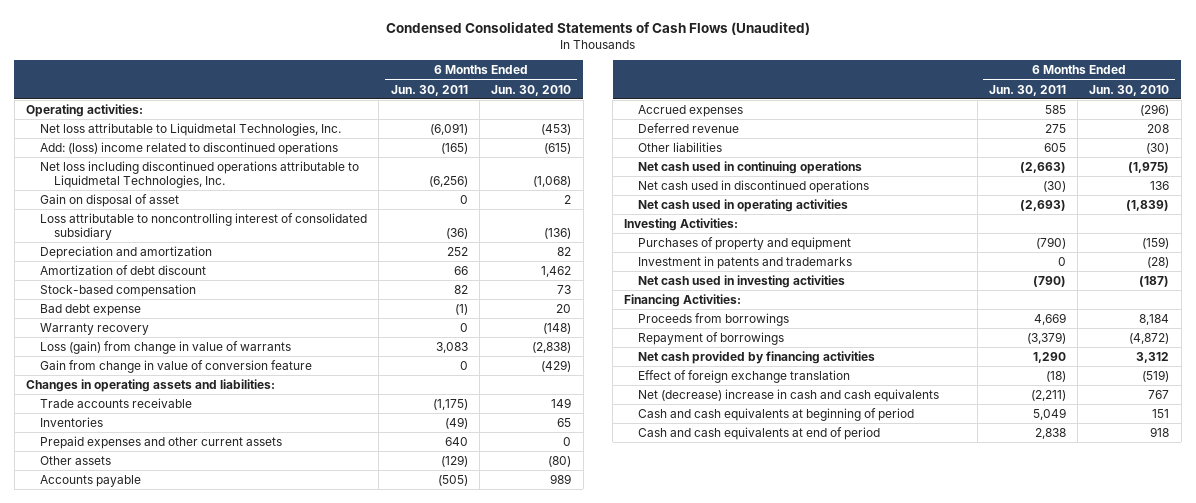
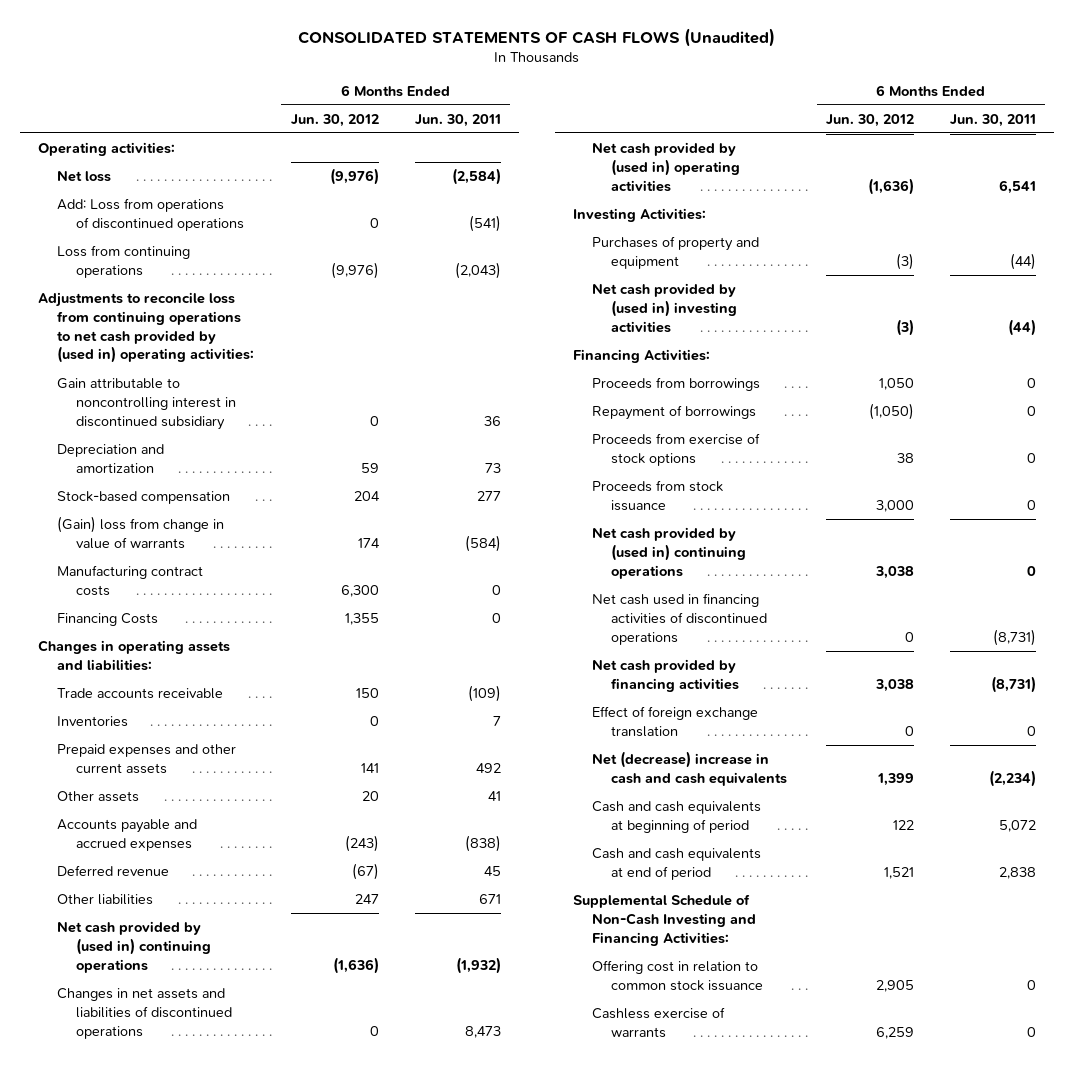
- Condensed Consolidated Statements of Cash Flows (Unaudited)
+ CONSOLIDATED STATEMENTS OF CASH FLOWS (Unaudited)
- | 6 Months Ended Jun. 30, 2011 | 6 Months Ended Jun. 30, 2010
+ | 6 Months Ended Jun. 30, 2012 | 6 Months Ended Jun. 30, 2011
- Net loss attributable to Liquidmetal Technologies, Inc. | (6,091) | (453)
- Add: (loss) income related to discontinued operations | (165) | (615)
- Net loss including discontinued operations attributable to Liquidmetal Technologies, Inc. | (6,256) | (1,068)
- Gain on disposal of asset | 0 | 2
- Loss attributable to noncontrolling interest of consolidated subsidiary | (36) | (136)
- Depreciation and amortization | 252 | 82
- Amortization of debt discount | 66 | 1,462
- Stock-based compensation | 82 | 73
- Bad debt expense | (1) | 20
- Warranty recovery | 0 | (148)
- Loss (gain) from change in value of warrants | 3,083 | (2,838)
- Gain from change in value of conversion feature | 0 | (429)
+ Net loss | (9,976) | (2,584)
+ Add: Loss from operations of discontinued operations | 0 | (541)
+ Loss from continuing operations | (9,976) | (2,043)
+ Adjustments to reconcile loss from continuing operations to net cash provided by (used in) operating activities:
+ Gain attributable to noncontrolling interest in discontinued subsidiary | 0 | 36
+ Depreciation and amortization | 59 | 73
+ Stock-based compensation | 204 | 277
+ (Gain) loss from change in value of warrants | 174 | (584)
+ Manufacturing contract costs | 6,300 | 0
+ Financing Costs | 1,355 | 0
- Trade accounts receivable | (1,175) | 149
- Inventories | (49) | 65
- Prepaid expenses and other current assets | 640 | 0
- Other assets | (129) | (80)
- Accounts payable | (505) | 989
- Accrued expenses | 585 | (296)
- Deferred revenue | 275 | 208
- Other liabilities | 605 | (30)
- Net cash used in continuing operations | (2,663) | (1,975)
- Net cash used in discontinued operations | (30) | 136
- Net cash used in operating activities | (2,693) | (1,839)
+ Trade accounts receivable | 150 | (109)
+ Inventories | 0 | 7
+ Prepaid expenses and other current assets | 141 | 492
+ Other assets | 20 | 41
+ Accounts payable and accrued expenses | (243) | (838)
+ Deferred revenue | (67) | 45
+ Other liabilities | 247 | 671
+ Net cash provided by (used in) continuing operations | (1,636) | (1,932)
+ Changes in net assets and liabilities of discontinued operations | 0 | 8,473
+ Net cash provided by (used in) operating activities | (1,636) | 6,541
- Purchases of property and equipment | (790) | (159)
- Investment in patents and trademarks | 0 | (28)
- Net cash used in investing activities | (790) | (187)
+ Purchases of property and equipment | (3) | (44)
+ Net cash provided by (used in) investing activities | (3) | (44)
- Proceeds from borrowings | 4,669 | 8,184
- Repayment of borrowings | (3,379) | (4,872)
- Net cash provided by financing activities | 1,290 | 3,312
- Effect of foreign exchange translation | (18) | (519)
- Net (decrease) increase in cash and cash equivalents | (2,211) | 767
- Cash and cash equivalents at beginning of period | 5,049 | 151
+ Proceeds from borrowings | 1,050 | 0
+ Repayment of borrowings | (1,050) | 0
+ Proceeds from exercise of stock options | 38 | 0
+ Proceeds from stock issuance | 3,000 | 0
+ Net cash provided by (used in) continuing operations | 3,038 | 0
+ Net cash used in financing activities of discontinued operations | 0 | (8,731)
+ Net cash provided by financing activities | 3,038 | (8,731)
+ Effect of foreign exchange translation | 0 | 0
+ Net (decrease) increase in cash and cash equivalents | 1,399 | (2,234)
+ Cash and cash equivalents at beginning of period | 122 | 5,072
+ Supplemental Schedule of Non-Cash Investing and Financing Activities:
+ Offering cost in relation to common stock issuance | 2,905 | 0
+ Cashless exercise of warrants | 6,259 | 0

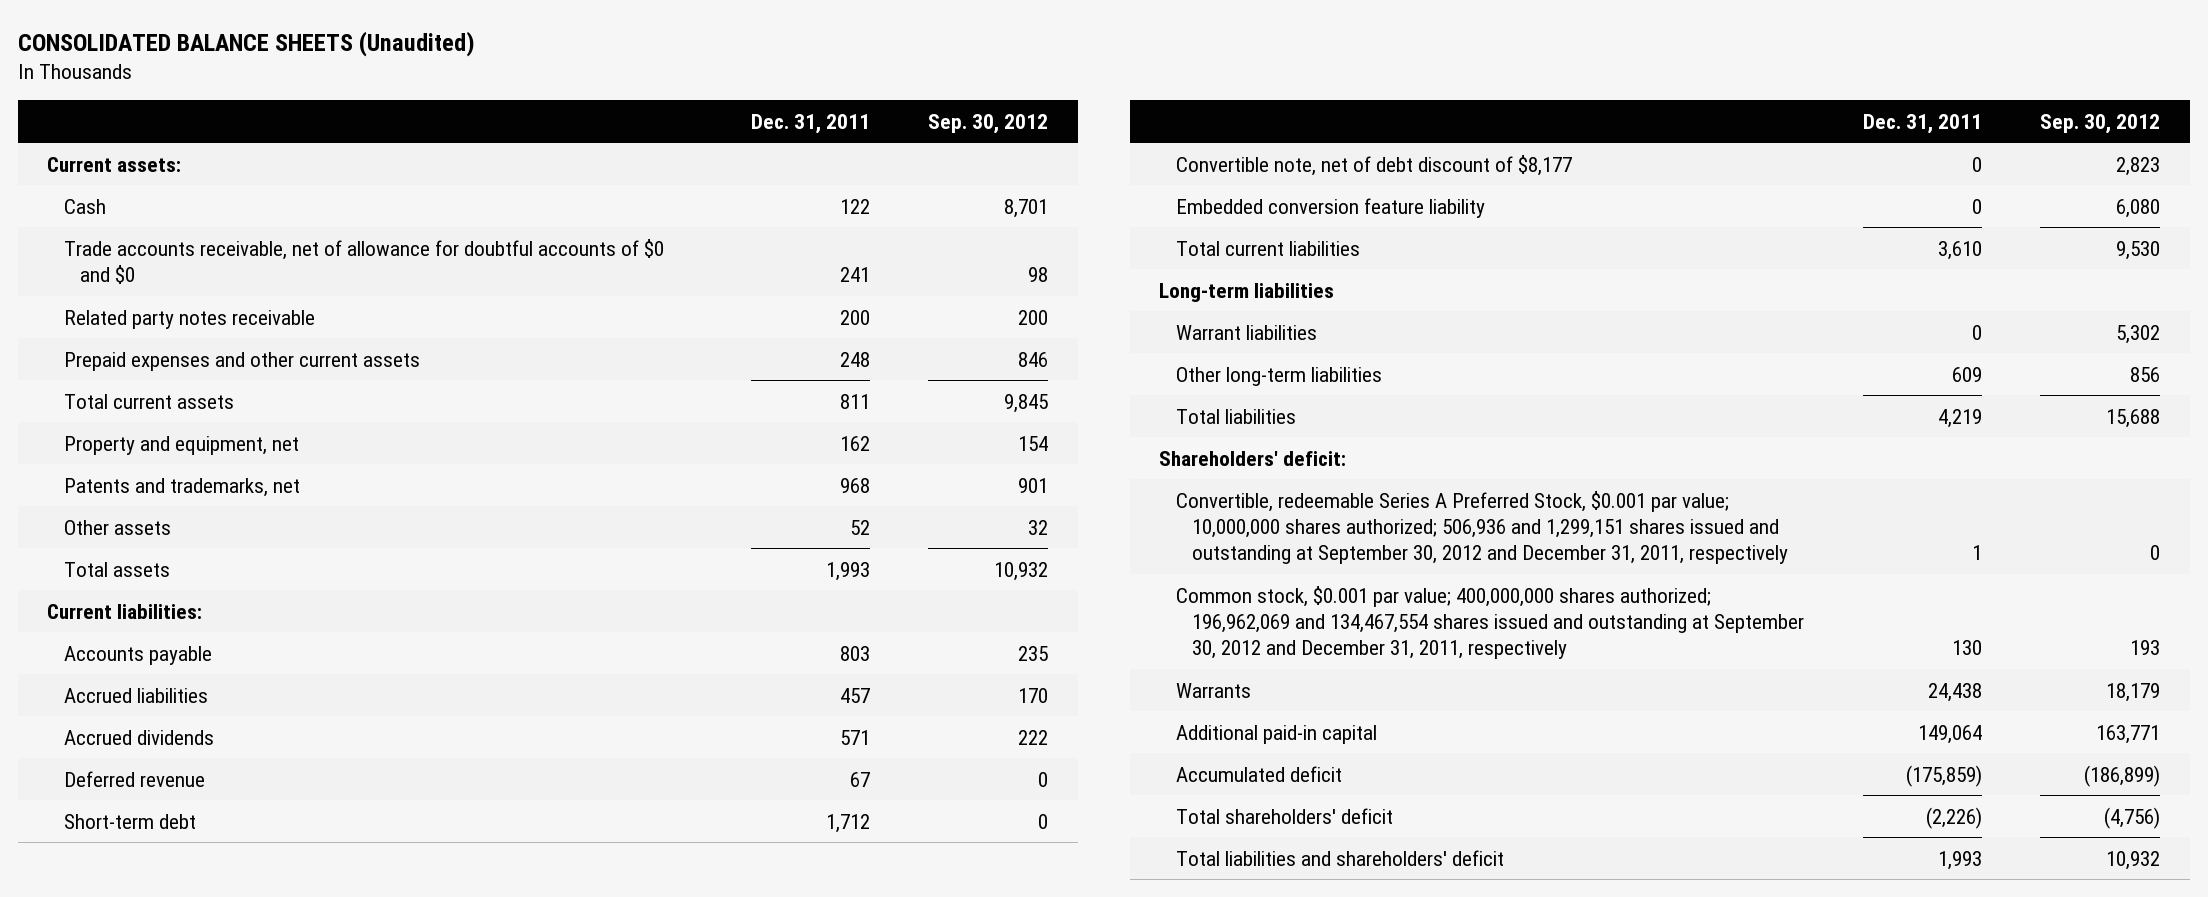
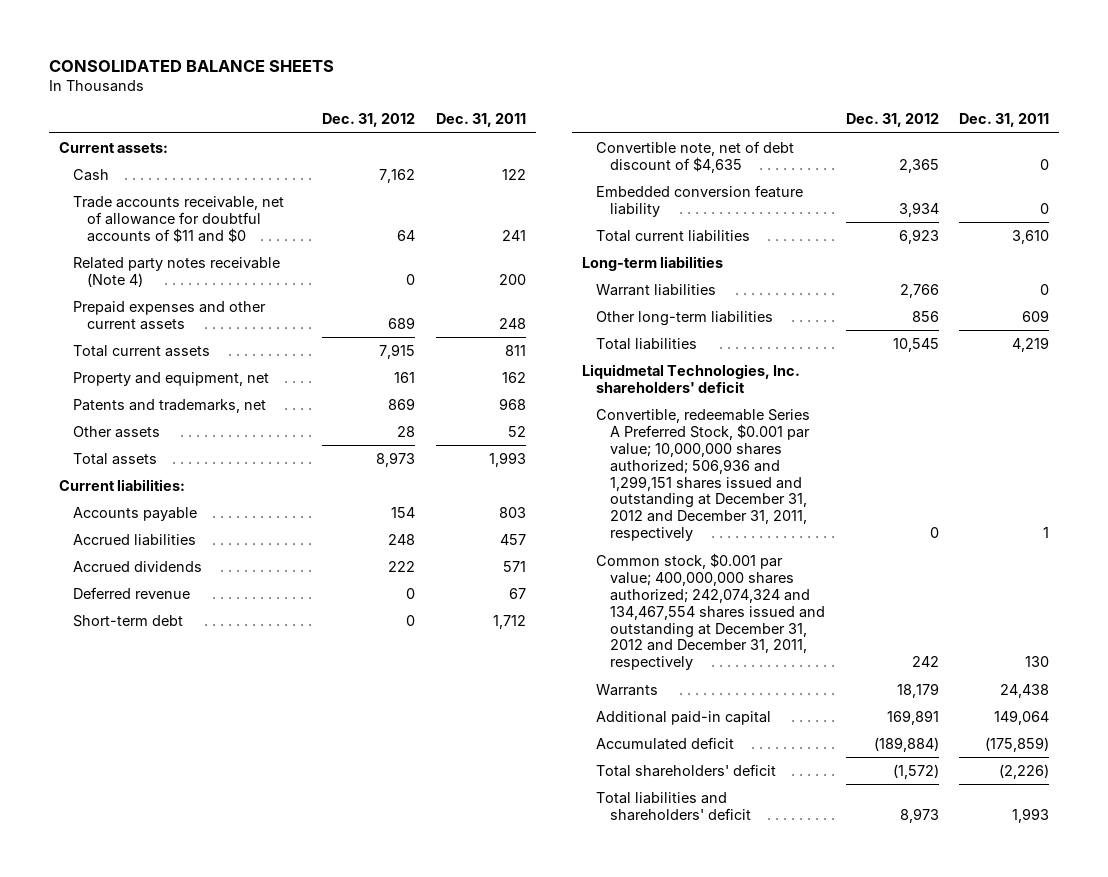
- CONSOLIDATED BALANCE SHEETS (Unaudited)
+ CONSOLIDATED BALANCE SHEETS
- | Dec. 31, 2011 | Sep. 30, 2012
+ | Dec. 31, 2012 | Dec. 31, 2011
- Trade accounts receivable, net of allowance for doubtful accounts of $0 and $0 | 241 | 98
- Related party notes receivable | 200 | 200
+ Trade accounts receivable, net of allowance for doubtful accounts of $11 and $0 | 64 | 241
+ Related party notes receivable (Note 4) | 0 | 200
- Convertible note, net of debt discount of $8,177 | 0 | 2,823
+ Convertible note, net of debt discount of $4,635 | 2,365 | 0
- Shareholders' deficit:
- Convertible, redeemable Series A Preferred Stock, $0.001 par value; 10,000,000 shares authorized; 506,936 and 1,299,151 shares issued and outstanding at September 30, 2012 and December 31, 2011, respectively | 1 | 0
- Common stock, $0.001 par value; 400,000,000 shares authorized; 196,962,069 and 134,467,554 shares issued and outstanding at September 30, 2012 and December 31, 2011, respectively | 130 | 193
+ Liquidmetal Technologies, Inc. shareholders' deficit
+ Convertible, redeemable Series A Preferred Stock, $0.001 par value; 10,000,000 shares authorized; 506,936 and 1,299,151 shares issued and outstanding at December 31, 2012 and December 31, 2011, respectively | 0 | 1
+ Common stock, $0.001 par value; 400,000,000 shares authorized; 242,074,324 and 134,467,554 shares issued and outstanding at December 31, 2012 and December 31, 2011, respectively | 242 | 130

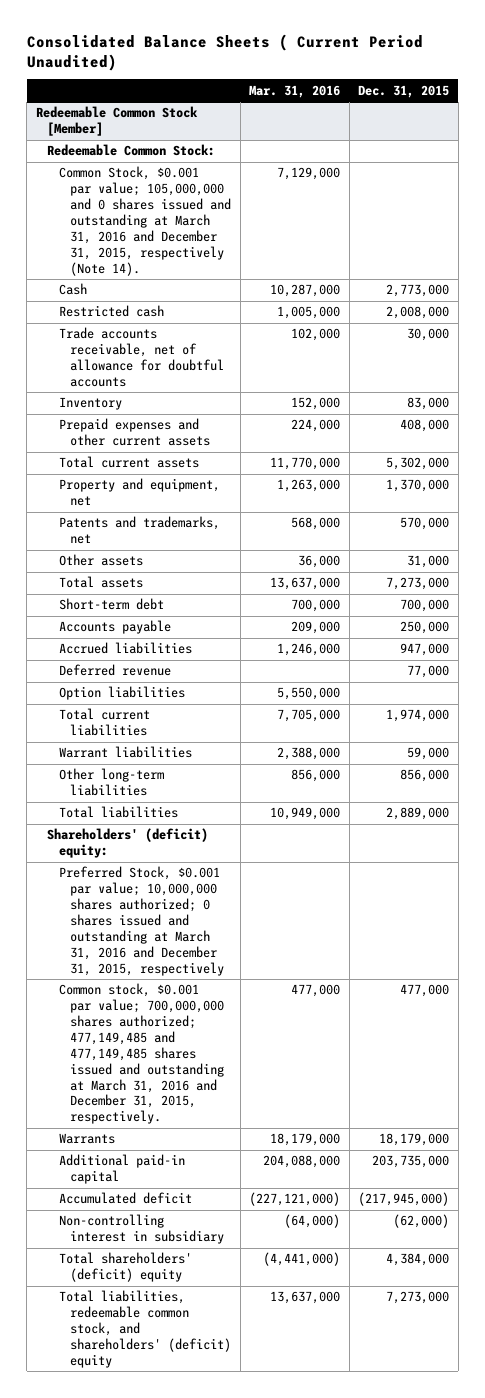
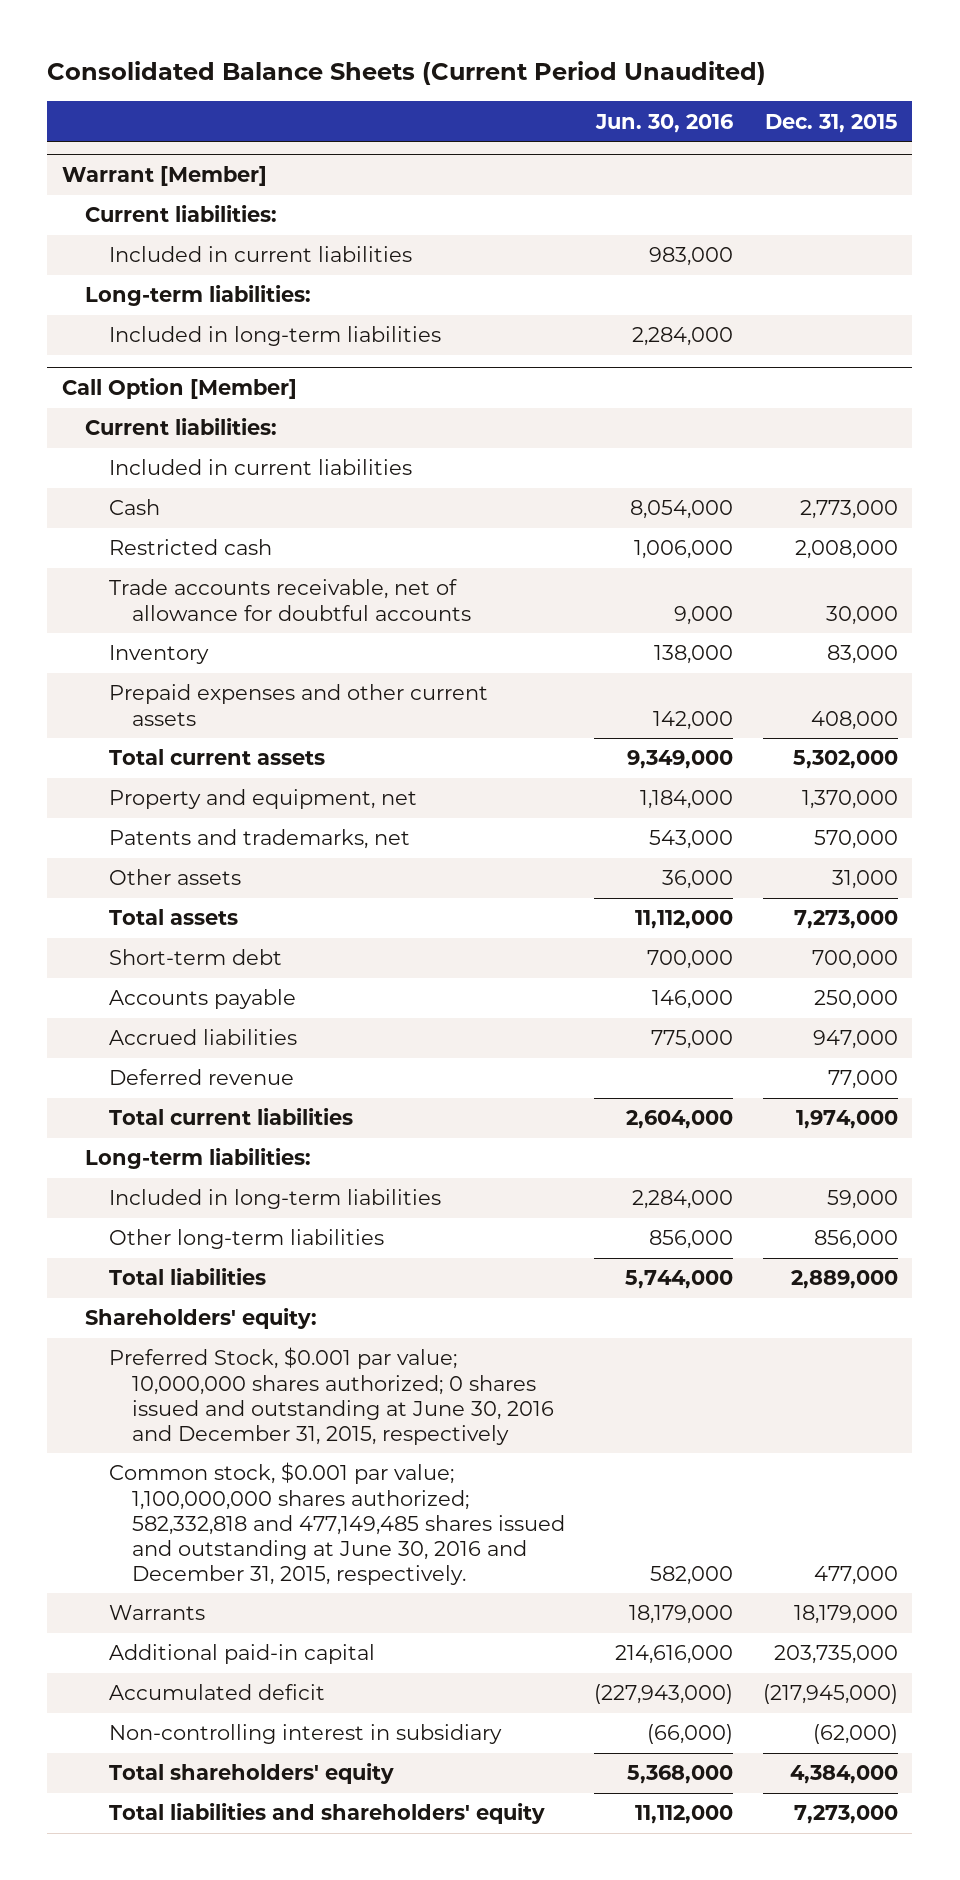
- Consolidated Balance Sheets ( Current Period Unaudited)
+ Consolidated Balance Sheets (Current Period Unaudited)
- | Mar. 31, 2016 | Dec. 31, 2015
+ | Jun. 30, 2016 | Dec. 31, 2015
- Redeemable Common Stock [Member]
- Redeemable Common Stock:
- Common Stock, $0.001 par value; 105,000,000 and 0 shares issued and outstanding at March 31, 2016 and December 31, 2015, respectively (Note 14). | 7,129,000 |
+ Warrant [Member]
+ Current liabilities:
+ Included in current liabilities | 983,000 |
+ Long-term liabilities:
+ Included in long-term liabilities | 2,284,000 |
+ Call Option [Member]
+ Current liabilities:
+ Included in current liabilities
- Option liabilities | 5,550,000 |
- Warrant liabilities | 2,388,000 | 59,000
+ Long-term liabilities:
+ Included in long-term liabilities | 2,284,000 | 59,000
- Shareholders' (deficit) equity:
- Preferred Stock, $0.001 par value; 10,000,000 shares authorized; 0 shares issued and outstanding at March 31, 2016 and December 31, 2015, respectively
- Common stock, $0.001 par value; 700,000,000 shares authorized; 477,149,485 and 477,149,485 shares issued and outstanding at March 31, 2016 and December 31, 2015, respectively. | 477,000 | 477,000
+ Shareholders' equity:
+ Preferred Stock, $0.001 par value; 10,000,000 shares authorized; 0 shares issued and outstanding at June 30, 2016 and December 31, 2015, respectively
+ Common stock, $0.001 par value; 1,100,000,000 shares authorized; 582,332,818 and 477,149,485 shares issued and outstanding at June 30, 2016 and December 31, 2015, respectively. | 582,000 | 477,000
- Total shareholders' (deficit) equity | (4,441,000) | 4,384,000
- Total liabilities, redeemable common stock, and shareholders' (deficit) equity | 13,637,000 | 7,273,000
+ Total shareholders' equity | 5,368,000 | 4,384,000
+ Total liabilities and shareholders' equity | 11,112,000 | 7,273,000

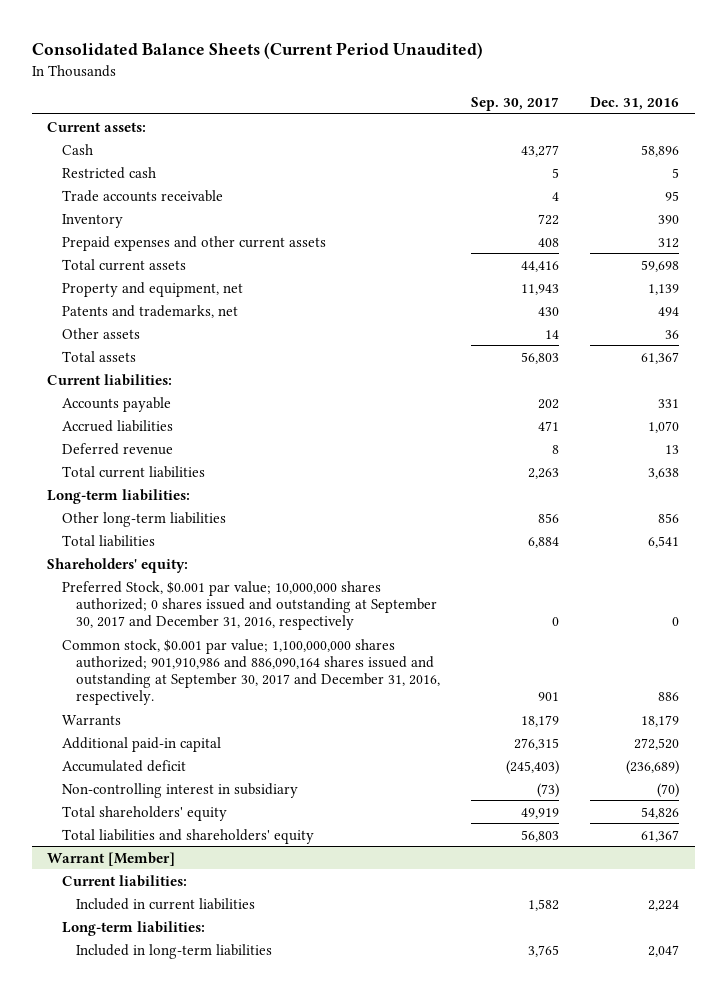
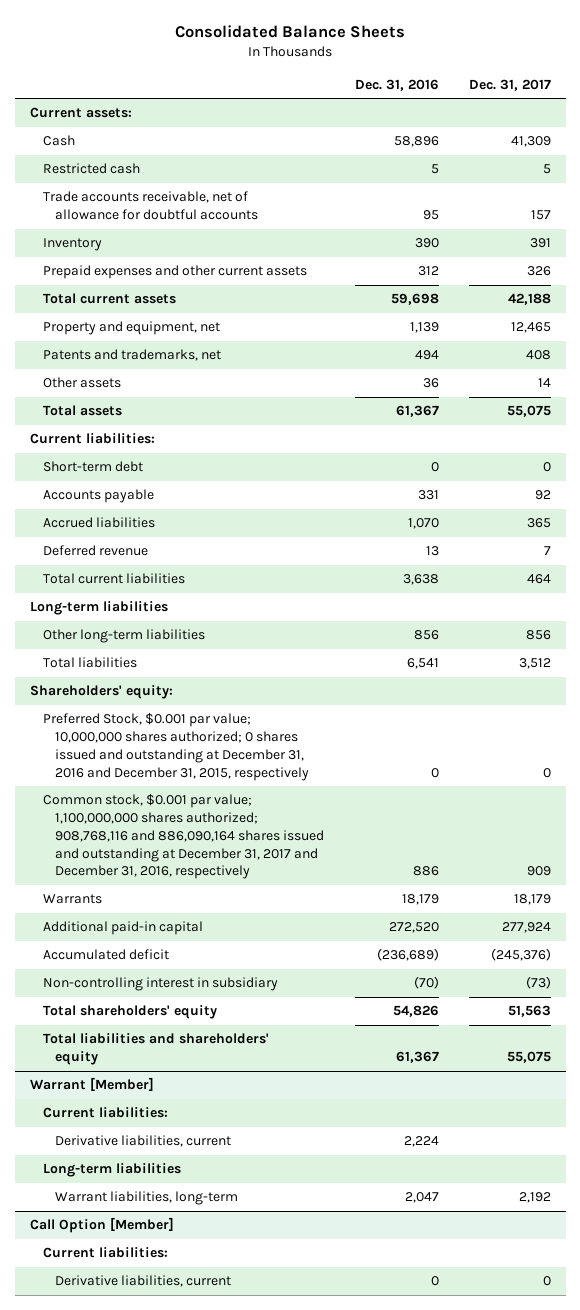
- Consolidated Balance Sheets (Current Period Unaudited)
+ Consolidated Balance Sheets
- | Sep. 30, 2017 | Dec. 31, 2016
+ | Dec. 31, 2016 | Dec. 31, 2017
- Trade accounts receivable | 4 | 95
+ Trade accounts receivable, net of allowance for doubtful accounts | 95 | 157
+ Short-term debt | 0 | 0
- Long-term liabilities:
+ Long-term liabilities
- Preferred Stock, $0.001 par value; 10,000,000 shares authorized; 0 shares issued and outstanding at September 30, 2017 and December 31, 2016, respectively | 0 | 0
- Common stock, $0.001 par value; 1,100,000,000 shares authorized; 901,910,986 and 886,090,164 shares issued and outstanding at September 30, 2017 and December 31, 2016, respectively. | 901 | 886
+ Preferred Stock, $0.001 par value; 10,000,000 shares authorized; 0 shares issued and outstanding at December 31, 2016 and December 31, 2015, respectively | 0 | 0
+ Common stock, $0.001 par value; 1,100,000,000 shares authorized; 908,768,116 and 886,090,164 shares issued and outstanding at December 31, 2017 and December 31, 2016, respectively | 886 | 909
@ Warrant [Member]
- Included in current liabilities | 1,582 | 2,224
- Long-term liabilities:
- Included in long-term liabilities | 3,765 | 2,047
+ Derivative liabilities, current | 2,224 |
+ Long-term liabilities
+ Warrant liabilities, long-term | 2,047 | 2,192
+ Call Option [Member]
+ Current liabilities:
+ Derivative liabilities, current | 0 | 0

